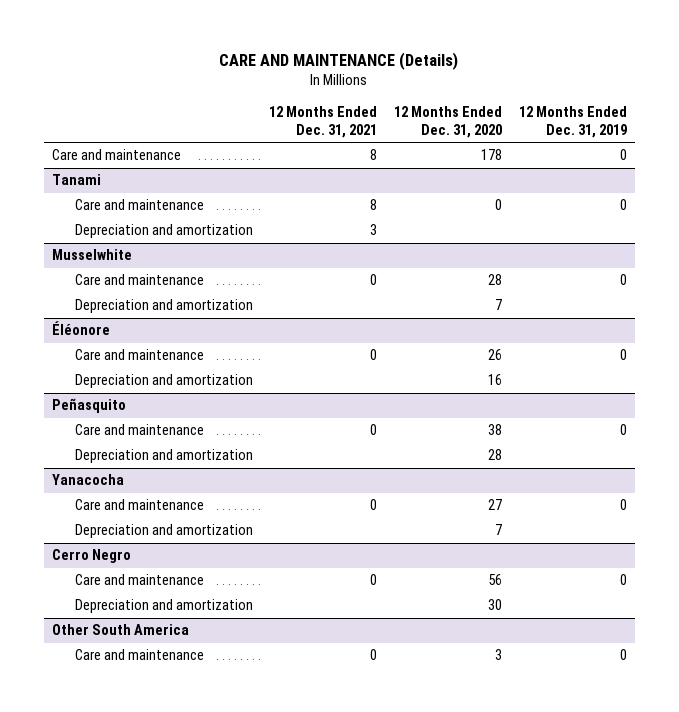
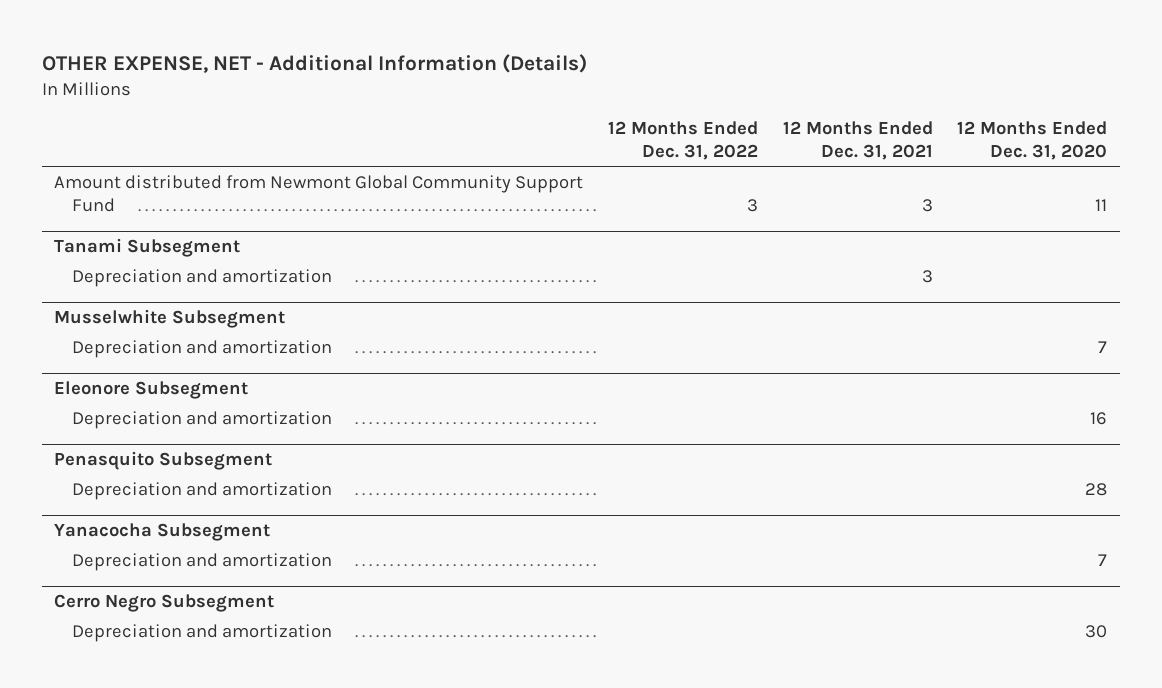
- CARE AND MAINTENANCE (Details)
+ OTHER EXPENSE, NET - Additional Information (Details)
- | 12 Months Ended Dec. 31, 2021 | 12 Months Ended Dec. 31, 2020 | 12 Months Ended Dec. 31, 2019
+ | 12 Months Ended Dec. 31, 2022 | 12 Months Ended Dec. 31, 2021 | 12 Months Ended Dec. 31, 2020
- Care and maintenance | 8 | 178 | 0
- Tanami
- Care and maintenance | 8 | 0 | 0
+ Amount distributed from Newmont Global Community Support Fund | 3 | 3 | 11
+ Tanami Subsegment
- Musselwhite
- Care and maintenance | 0 | 28 | 0
+ Musselwhite Subsegment
- Éléonore
- Care and maintenance | 0 | 26 | 0
+ Eleonore Subsegment
- Peñasquito
- Care and maintenance | 0 | 38 | 0
+ Penasquito Subsegment
- Yanacocha
- Care and maintenance | 0 | 27 | 0
+ Yanacocha Subsegment
- Cerro Negro
- Care and maintenance | 0 | 56 | 0
+ Cerro Negro Subsegment
- Other South America
- Care and maintenance | 0 | 3 | 0

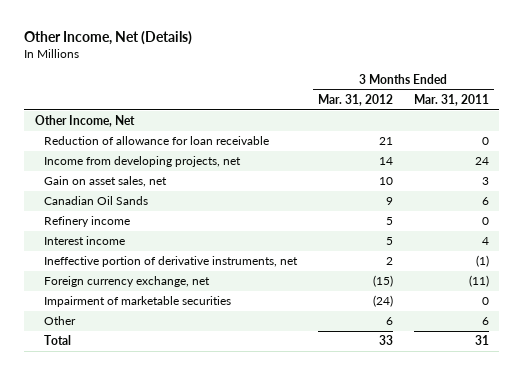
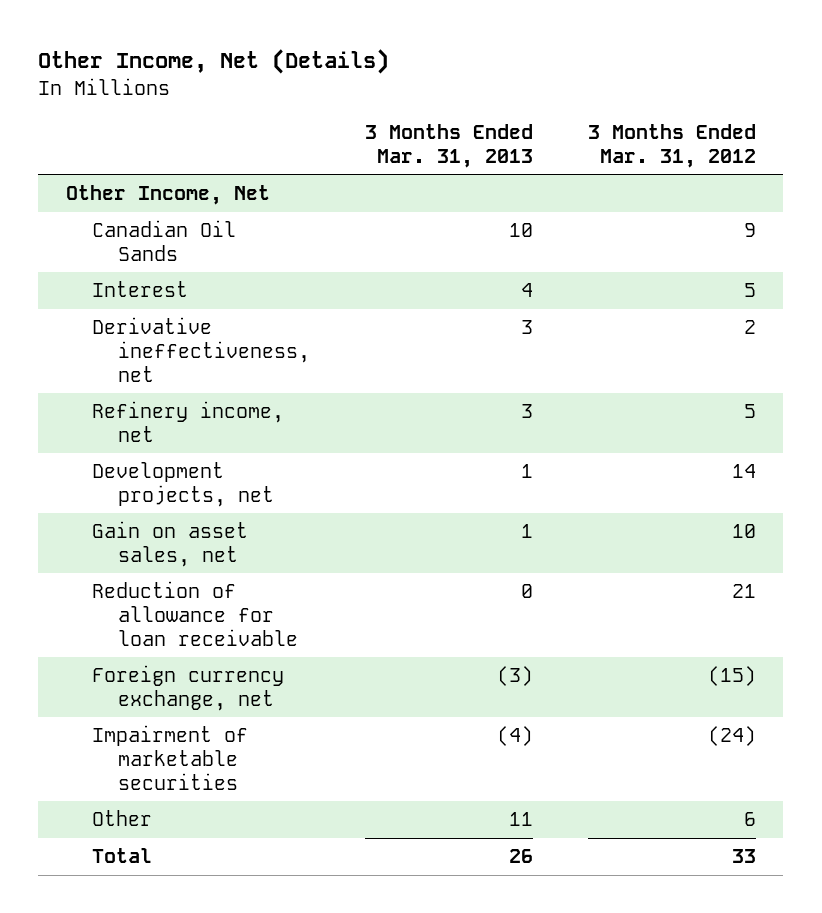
- | 3 Months Ended Mar. 31, 2012 | 3 Months Ended Mar. 31, 2011
+ | 3 Months Ended Mar. 31, 2013 | 3 Months Ended Mar. 31, 2012
- Income from developing projects, net | 14 | 24
- Refinery income | 5 | 0
- Interest income | 5 | 4
- Ineffective portion of derivative instruments, net | 2 | (1)
+ Interest | 4 | 5
+ Derivative ineffectiveness, net | 3 | 2
+ Refinery income, net | 3 | 5
+ Development projects, net | 1 | 14
moved down: Gain on asset sales, net | 1 | 10
moved down: Reduction of allowance for loan receivable | 0 | 21

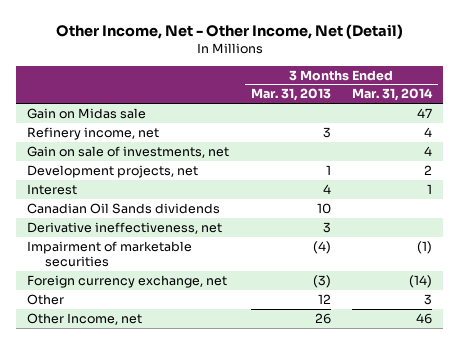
- Other Income, Net (Details)
+ Other Income, Net - Other Income, Net (Detail)
- | 3 Months Ended Mar. 31, 2013 | 3 Months Ended Mar. 31, 2012
+ | 3 Months Ended Mar. 31, 2013 | 3 Months Ended Mar. 31, 2014
- Other Income, Net
- Canadian Oil Sands | 10 | 9
+ Gain on Midas sale | | 47
+ Gain on sale of investments, net | | 4
- Gain on asset sales, net | 1 | 10
- Reduction of allowance for loan receivable | 0 | 21
moved down: Interest | 4 | 1
+ Canadian Oil Sands dividends | 10 |
moved down: Derivative ineffectiveness, net | 3 |
- Other | 11 | 6
- Total | 26 | 33
moved down: Foreign currency exchange, net | (3) | (14)
+ Other | 12 | 3
+ Other Income, net | 26 | 46

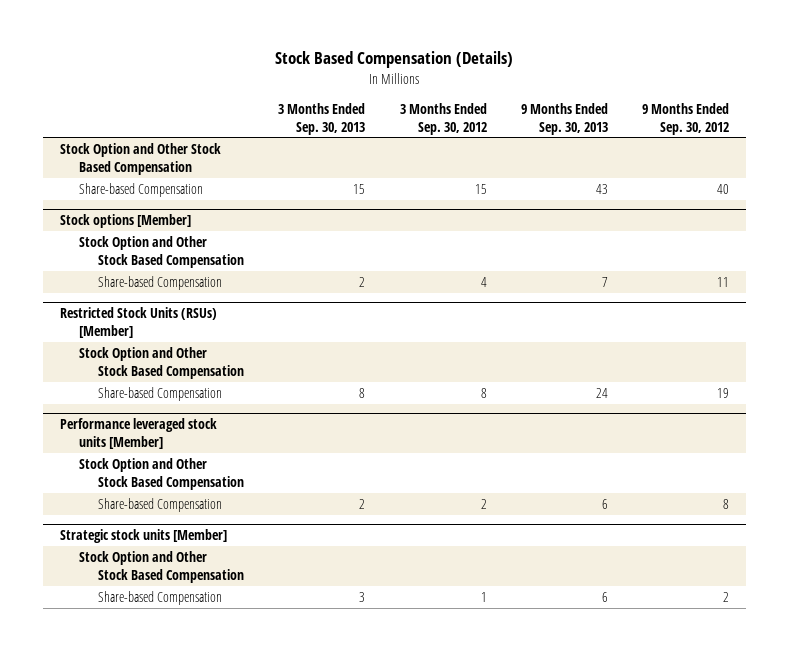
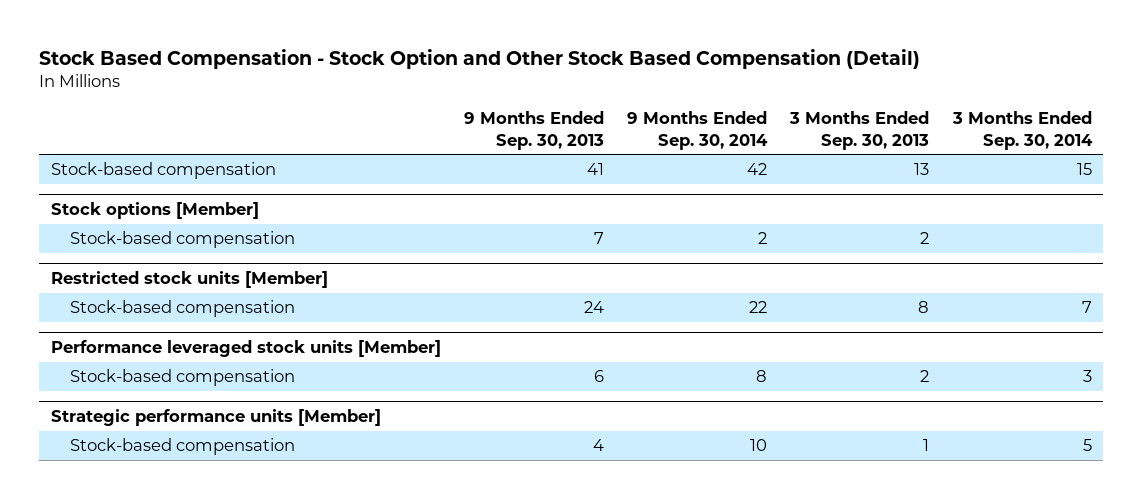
- Stock Based Compensation (Details)
+ Stock Based Compensation - Stock Option and Other Stock Based Compensation (Detail)
- | 3 Months Ended Sep. 30, 2013 | 3 Months Ended Sep. 30, 2012 | 9 Months Ended Sep. 30, 2013 | 9 Months Ended Sep. 30, 2012
+ | 9 Months Ended Sep. 30, 2013 | 9 Months Ended Sep. 30, 2014 | 3 Months Ended Sep. 30, 2013 | 3 Months Ended Sep. 30, 2014
- Stock Option and Other Stock Based Compensation
- Share-based Compensation | 15 | 15 | 43 | 40
+ Stock-based compensation | 41 | 42 | 13 | 15
@ Stock options [Member]
- Stock Option and Other Stock Based Compensation
- Share-based Compensation | 2 | 4 | 7 | 11
- Restricted Stock Units (RSUs) [Member]
- Stock Option and Other Stock Based Compensation
- Share-based Compensation | 8 | 8 | 24 | 19
@ Stock options [Member]
+ Stock-based compensation | 7 | 2 | 2 |
+ Restricted stock units [Member]
+ Stock-based compensation | 24 | 22 | 8 | 7
@ Performance leveraged stock units [Member]
- Stock Option and Other Stock Based Compensation
- Share-based Compensation | 2 | 2 | 6 | 8
- Strategic stock units [Member]
- Stock Option and Other Stock Based Compensation
- Share-based Compensation | 3 | 1 | 6 | 2
@ Performance leveraged stock units [Member]
+ Stock-based compensation | 6 | 8 | 2 | 3
+ Strategic performance units [Member]
+ Stock-based compensation | 4 | 10 | 1 | 5

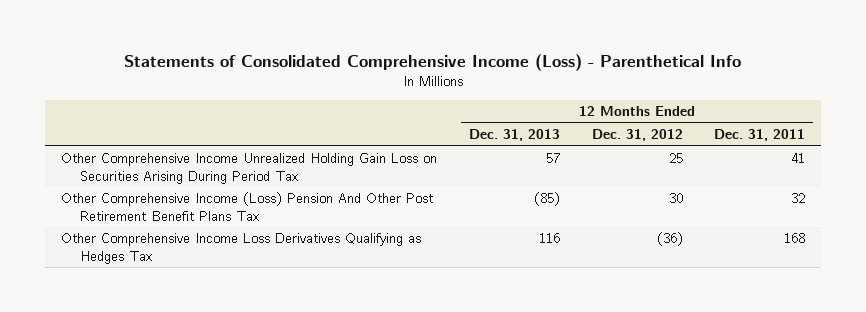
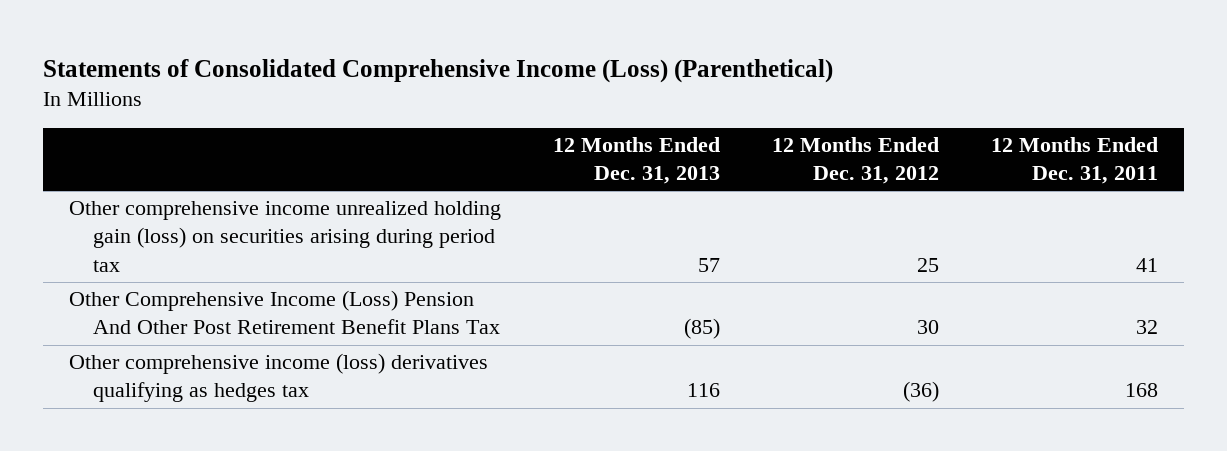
- Statements of Consolidated Comprehensive Income (Loss) - Parenthetical Info
+ Statements of Consolidated Comprehensive Income (Loss) (Parenthetical)
- Other Comprehensive Income Unrealized Holding Gain Loss on Securities Arising During Period Tax | 57 | 25 | 41
+ Other comprehensive income unrealized holding gain (loss) on securities arising during period tax | 57 | 25 | 41
- Other Comprehensive Income Loss Derivatives Qualifying as Hedges Tax | 116 | (36) | 168
+ Other comprehensive income (loss) derivatives qualifying as hedges tax | 116 | (36) | 168

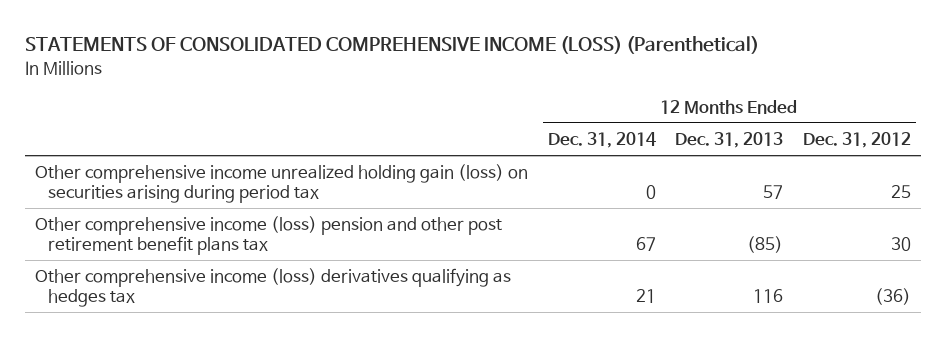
- Statements of Consolidated Comprehensive Income (Loss) (Parenthetical)
+ STATEMENTS OF CONSOLIDATED COMPREHENSIVE INCOME (LOSS) (Parenthetical)
- | 12 Months Ended Dec. 31, 2013 | 12 Months Ended Dec. 31, 2012 | 12 Months Ended Dec. 31, 2011
+ | 12 Months Ended Dec. 31, 2014 | 12 Months Ended Dec. 31, 2013 | 12 Months Ended Dec. 31, 2012
- Other Comprehensive Income (Loss) Pension And Other Post Retirement Benefit Plans Tax | (85) | 30 | 32
+ Other comprehensive income (loss) pension and other post retirement benefit plans tax | 67 | (85) | 30

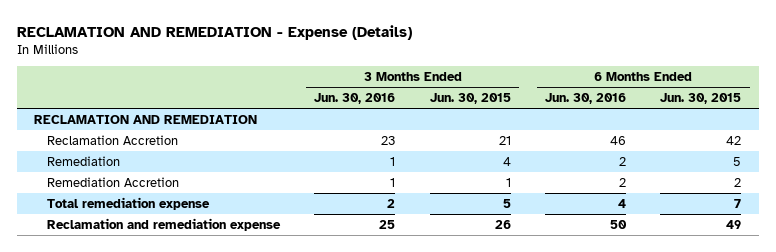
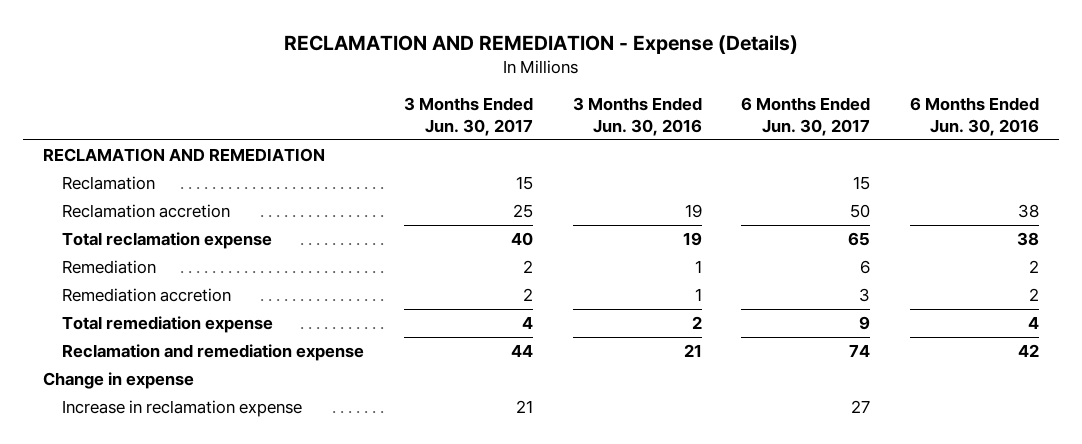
- | 3 Months Ended Jun. 30, 2016 | 3 Months Ended Jun. 30, 2015 | 6 Months Ended Jun. 30, 2016 | 6 Months Ended Jun. 30, 2015
+ | 3 Months Ended Jun. 30, 2017 | 3 Months Ended Jun. 30, 2016 | 6 Months Ended Jun. 30, 2017 | 6 Months Ended Jun. 30, 2016
- Reclamation Accretion | 23 | 21 | 46 | 42
+ Reclamation | 15 | | 15 |
+ Reclamation accretion | 25 | 19 | 50 | 38
+ Total reclamation expense | 40 | 19 | 65 | 38
- Remediation Accretion | 1 | 1 | 2 | 2
+ Remediation accretion | 2 | 1 | 3 | 2
- Reclamation and remediation expense | 25 | 26 | 50 | 49
+ Reclamation and remediation expense | 44 | 21 | 74 | 42
+ Change in expense
+ Increase in reclamation expense | 21 | | 27 |

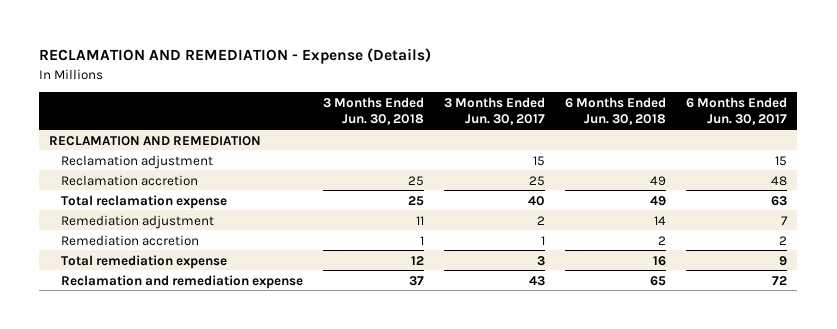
- | 3 Months Ended Jun. 30, 2017 | 3 Months Ended Jun. 30, 2016 | 6 Months Ended Jun. 30, 2017 | 6 Months Ended Jun. 30, 2016
+ | 3 Months Ended Jun. 30, 2018 | 3 Months Ended Jun. 30, 2017 | 6 Months Ended Jun. 30, 2018 | 6 Months Ended Jun. 30, 2017
- Reclamation | 15 | | 15 |
- Reclamation accretion | 25 | 19 | 50 | 38
- Total reclamation expense | 40 | 19 | 65 | 38
- Remediation | 2 | 1 | 6 | 2
- Remediation accretion | 2 | 1 | 3 | 2
- Total remediation expense | 4 | 2 | 9 | 4
- Reclamation and remediation expense | 44 | 21 | 74 | 42
- Change in expense
- Increase in reclamation expense | 21 | | 27 |
+ Reclamation adjustment | | 15 | | 15
+ Reclamation accretion | 25 | 25 | 49 | 48
+ Total reclamation expense | 25 | 40 | 49 | 63
+ Remediation adjustment | 11 | 2 | 14 | 7
+ Remediation accretion | 1 | 1 | 2 | 2
+ Total remediation expense | 12 | 3 | 16 | 9
+ Reclamation and remediation expense | 37 | 43 | 65 | 72

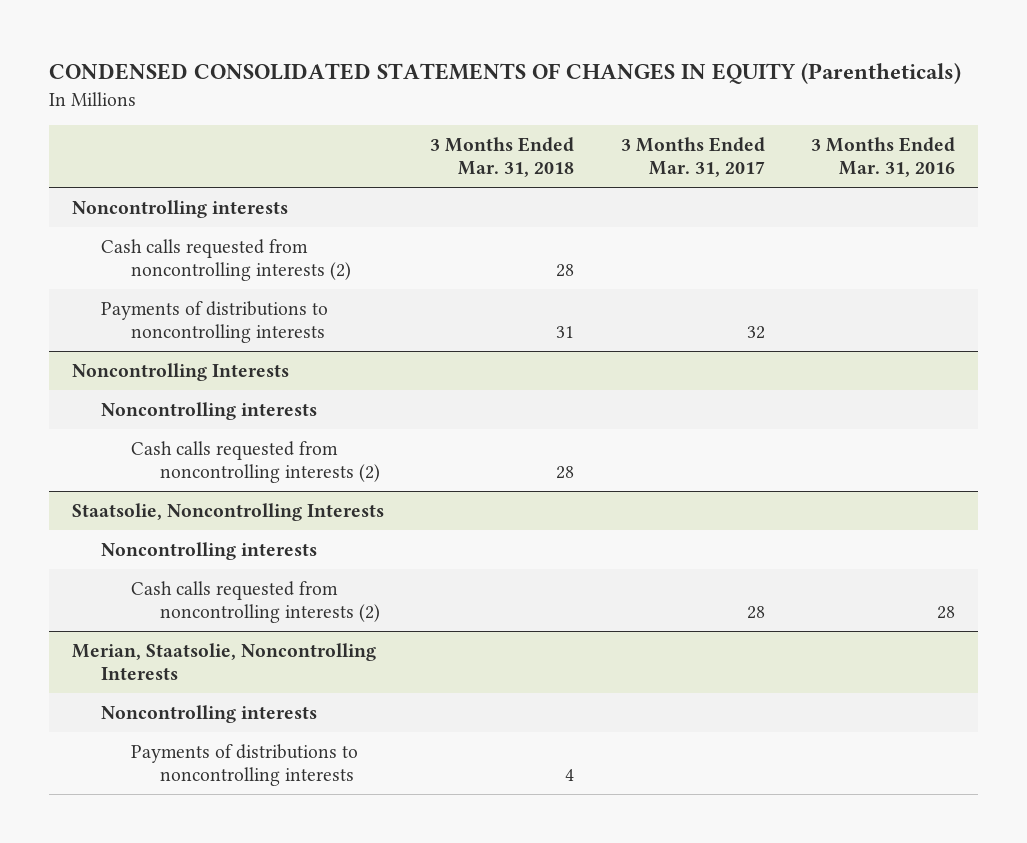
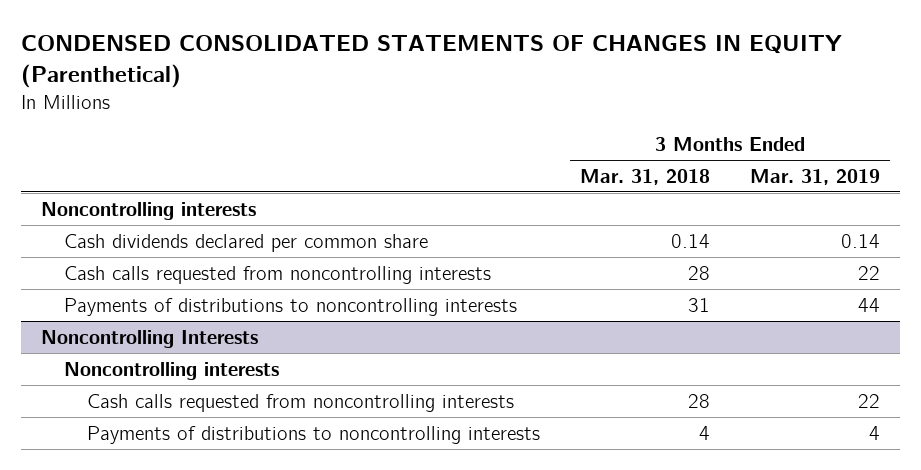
- CONDENSED CONSOLIDATED STATEMENTS OF CHANGES IN EQUITY (Parentheticals)
+ CONDENSED CONSOLIDATED STATEMENTS OF CHANGES IN EQUITY (Parenthetical)
- | 3 Months Ended Mar. 31, 2018 | 3 Months Ended Mar. 31, 2017 | 3 Months Ended Mar. 31, 2016
+ | 3 Months Ended Mar. 31, 2018 | 3 Months Ended Mar. 31, 2019
- Cash calls requested from noncontrolling interests (2) | 28 | |
+ Cash dividends declared per common share | 0.14 | 0.14
+ Cash calls requested from noncontrolling interests | 28 | 22
@ Noncontrolling Interests
- Cash calls requested from noncontrolling interests (2) | 28 | |
- Staatsolie, Noncontrolling Interests
- Noncontrolling interests
- Cash calls requested from noncontrolling interests (2) | | 28 | 28
- Merian, Staatsolie, Noncontrolling Interests
- Noncontrolling interests
@ Noncontrolling Interests
+ Cash calls requested from noncontrolling interests | 28 | 22

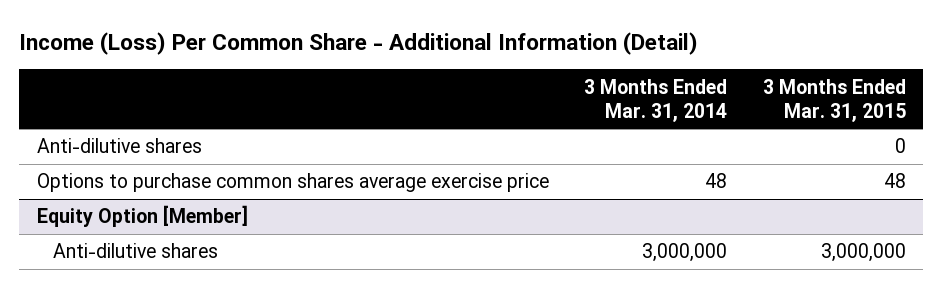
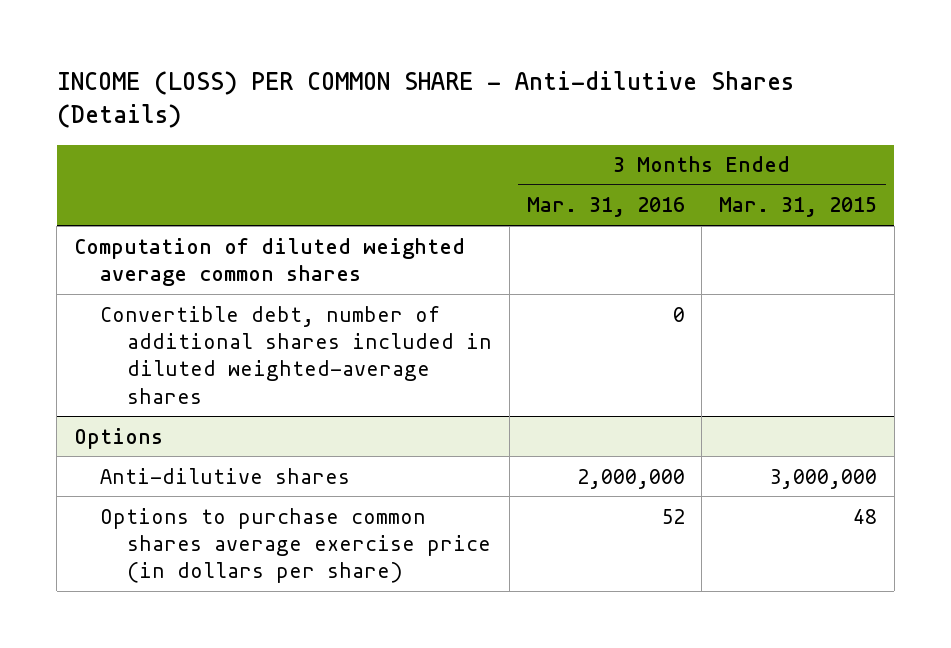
- Income (Loss) Per Common Share - Additional Information (Detail)
+ INCOME (LOSS) PER COMMON SHARE - Anti-dilutive Shares (Details)
- | 3 Months Ended Mar. 31, 2014 | 3 Months Ended Mar. 31, 2015
+ | 3 Months Ended Mar. 31, 2016 | 3 Months Ended Mar. 31, 2015
- Anti-dilutive shares | | 0
- Options to purchase common shares average exercise price | 48 | 48
- Equity Option [Member]
+ Computation of diluted weighted average common shares
+ Convertible debt, number of additional shares included in diluted weighted-average shares | 0 |
+ Options
+ Options to purchase common shares average exercise price (in dollars per share) | 52 | 48

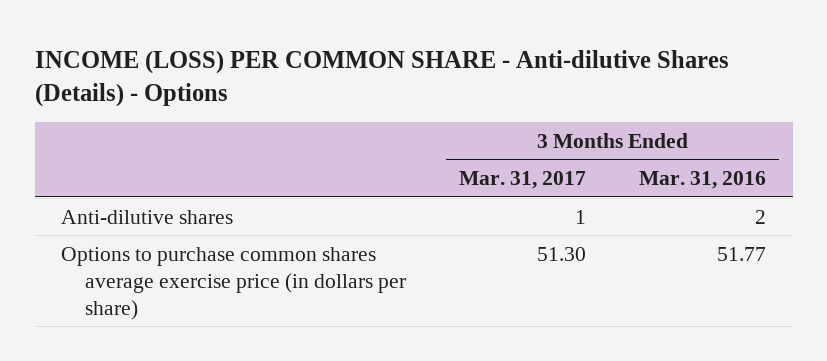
- INCOME (LOSS) PER COMMON SHARE - Anti-dilutive Shares (Details)
+ INCOME (LOSS) PER COMMON SHARE - Anti-dilutive Shares (Details) - Options
- | 3 Months Ended Mar. 31, 2016 | 3 Months Ended Mar. 31, 2015
+ | 3 Months Ended Mar. 31, 2017 | 3 Months Ended Mar. 31, 2016
- Computation of diluted weighted average common shares
- Convertible debt, number of additional shares included in diluted weighted-average shares | 0 |
- Options
- Anti-dilutive shares | 2,000,000 | 3,000,000
- Options to purchase common shares average exercise price (in dollars per share) | 52 | 48
+ Anti-dilutive shares | 1 | 2
+ Options to purchase common shares average exercise price (in dollars per share) | 51.30 | 51.77

